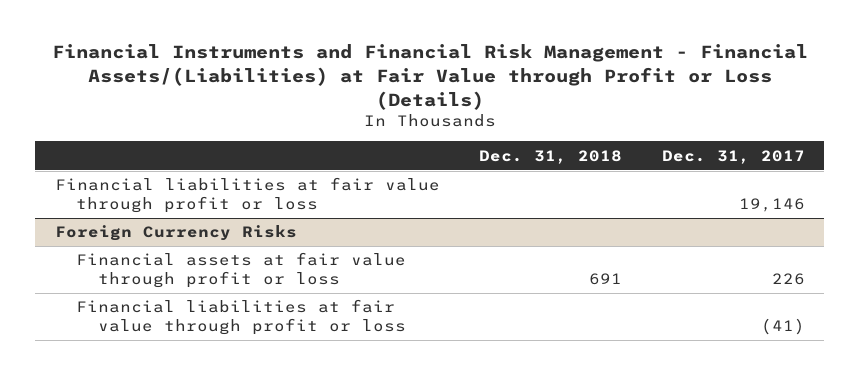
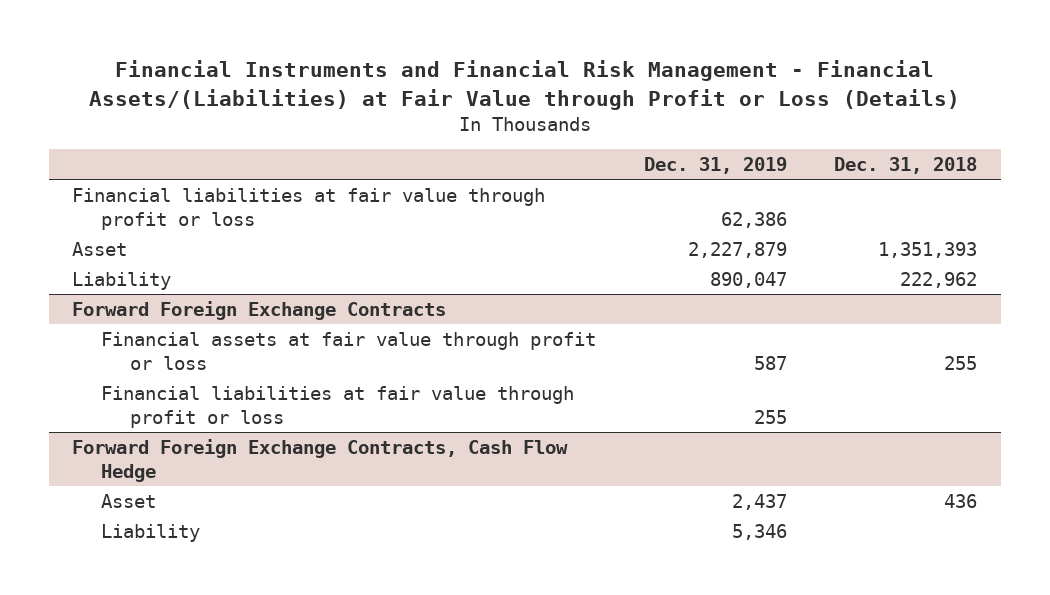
- | Dec. 31, 2018 | Dec. 31, 2017
+ | Dec. 31, 2019 | Dec. 31, 2018
- Foreign Currency Risks
- Financial assets at fair value through profit or loss | 691 | 226
+ Asset | 2,227,879 | 1,351,393
+ Liability | 890,047 | 222,962
+ Forward Foreign Exchange Contracts
+ Financial assets at fair value through profit or loss | 587 | 255
+ Forward Foreign Exchange Contracts, Cash Flow Hedge
+ Asset | 2,437 | 436
+ Liability | 5,346 |

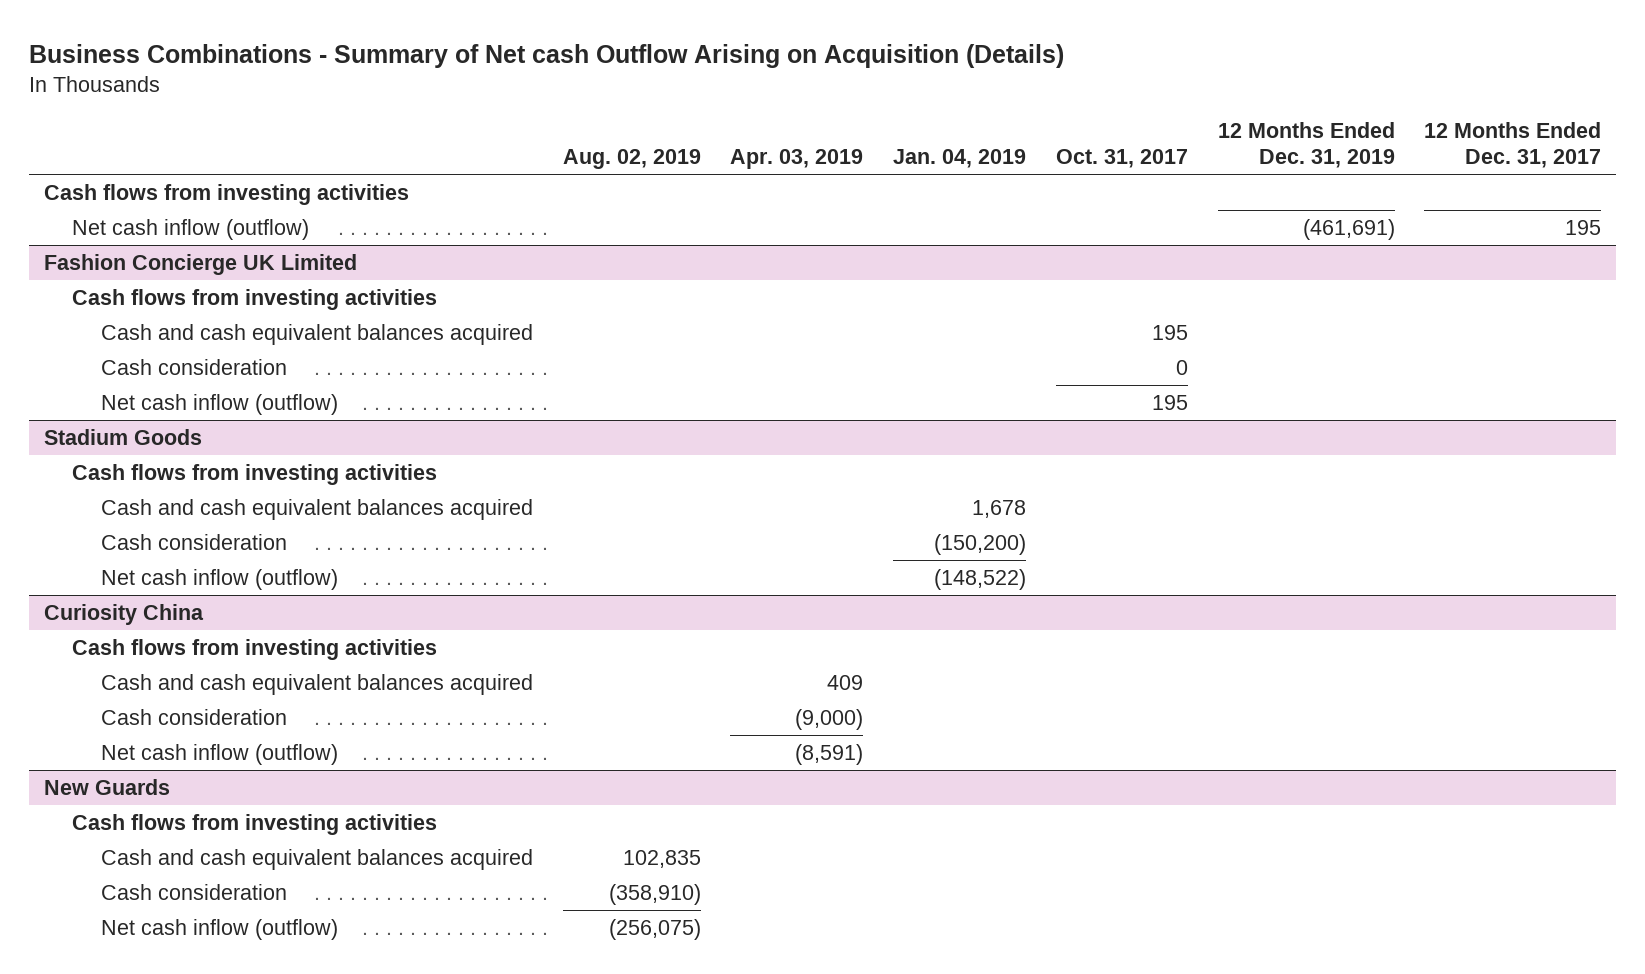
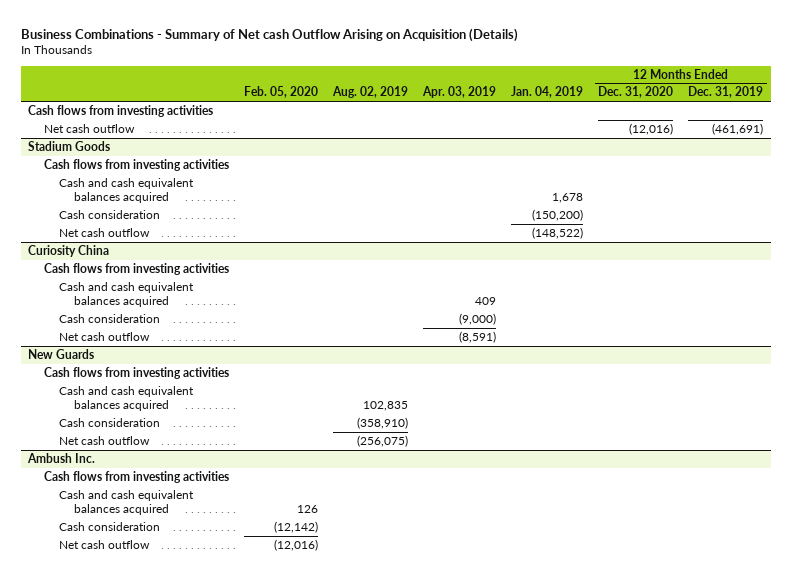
- | Aug. 02, 2019 | Apr. 03, 2019 | Jan. 04, 2019 | Oct. 31, 2017 | 12 Months Ended Dec. 31, 2019 | 12 Months Ended Dec. 31, 2017
+ | Feb. 05, 2020 | Aug. 02, 2019 | Apr. 03, 2019 | Jan. 04, 2019 | 12 Months Ended Dec. 31, 2020 | 12 Months Ended Dec. 31, 2019
- Net cash inflow (outflow) | | | | | (461,691) | 195
- Fashion Concierge UK Limited
- Cash flows from investing activities
- Cash and cash equivalent balances acquired | | | | 195 | |
- Cash consideration | | | | 0 | |
- Net cash inflow (outflow) | | | | 195 | |
+ Net cash outflow | | | | | (12,016) | (461,691)
@ Stadium Goods
- Net cash inflow (outflow) | | | (148,522) | | |
+ Net cash outflow | | | | (148,522) | |
@ Curiosity China
- Net cash inflow (outflow) | | (8,591) | | | |
+ Net cash outflow | | | (8,591) | | |
@ New Guards
- Net cash inflow (outflow) | (256,075) | | | | |
+ Net cash outflow | | (256,075) | | | |
+ Ambush Inc.
+ Cash flows from investing activities
+ Cash and cash equivalent balances acquired | 126 | | | | |
+ Cash consideration | (12,142) | | | | |
+ Net cash outflow | (12,016) | | | | |

